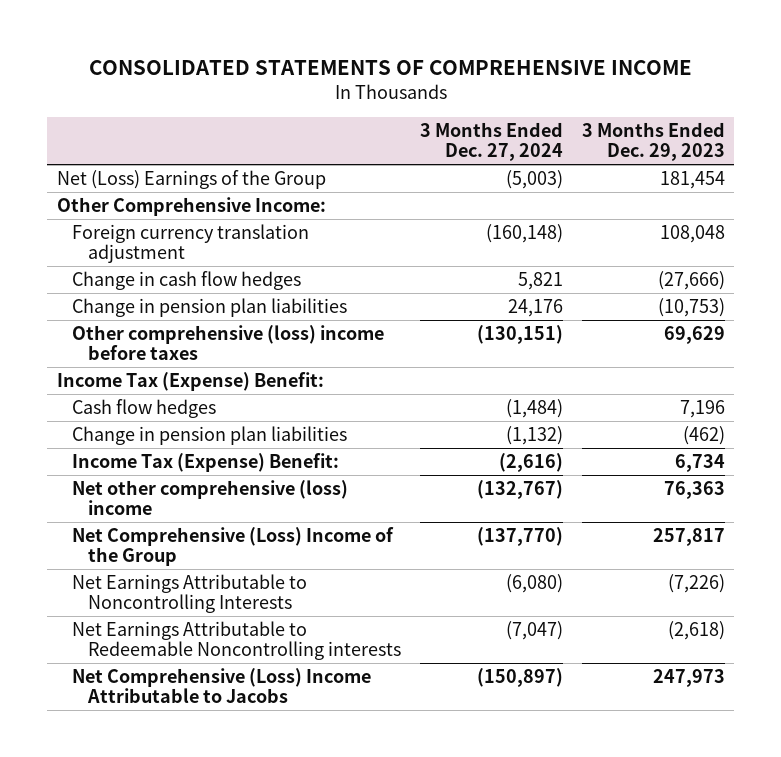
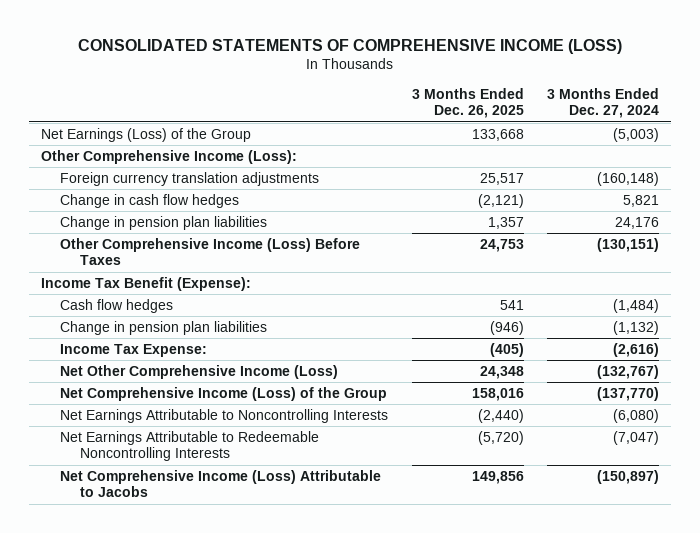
- CONSOLIDATED STATEMENTS OF COMPREHENSIVE INCOME
+ CONSOLIDATED STATEMENTS OF COMPREHENSIVE INCOME (LOSS)
- | 3 Months Ended Dec. 27, 2024 | 3 Months Ended Dec. 29, 2023
+ | 3 Months Ended Dec. 26, 2025 | 3 Months Ended Dec. 27, 2024
- Net (Loss) Earnings of the Group | (5,003) | 181,454
- Other Comprehensive Income:
- Foreign currency translation adjustment | (160,148) | 108,048
+ Net Earnings (Loss) of the Group | 133,668 | (5,003)
+ Other Comprehensive Income (Loss):
+ Foreign currency translation adjustments | 25,517 | (160,148)
- Other comprehensive (loss) income before taxes | (130,151) | 69,629
- Income Tax (Expense) Benefit:
+ Other Comprehensive Income (Loss) Before Taxes | 24,753 | (130,151)
+ Income Tax Benefit (Expense):
- Income Tax (Expense) Benefit: | (2,616) | 6,734
- Net other comprehensive (loss) income | (132,767) | 76,363
- Net Comprehensive (Loss) Income of the Group | (137,770) | 257,817
+ Income Tax Expense: | (405) | (2,616)
+ Net Other Comprehensive Income (Loss) | 24,348 | (132,767)
+ Net Comprehensive Income (Loss) of the Group | 158,016 | (137,770)
- Net Earnings Attributable to Redeemable Noncontrolling interests | (7,047) | (2,618)
- Net Comprehensive (Loss) Income Attributable to Jacobs | (150,897) | 247,973
+ Net Earnings Attributable to Redeemable Noncontrolling Interests | (5,720) | (7,047)
+ Net Comprehensive Income (Loss) Attributable to Jacobs | 149,856 | (150,897)

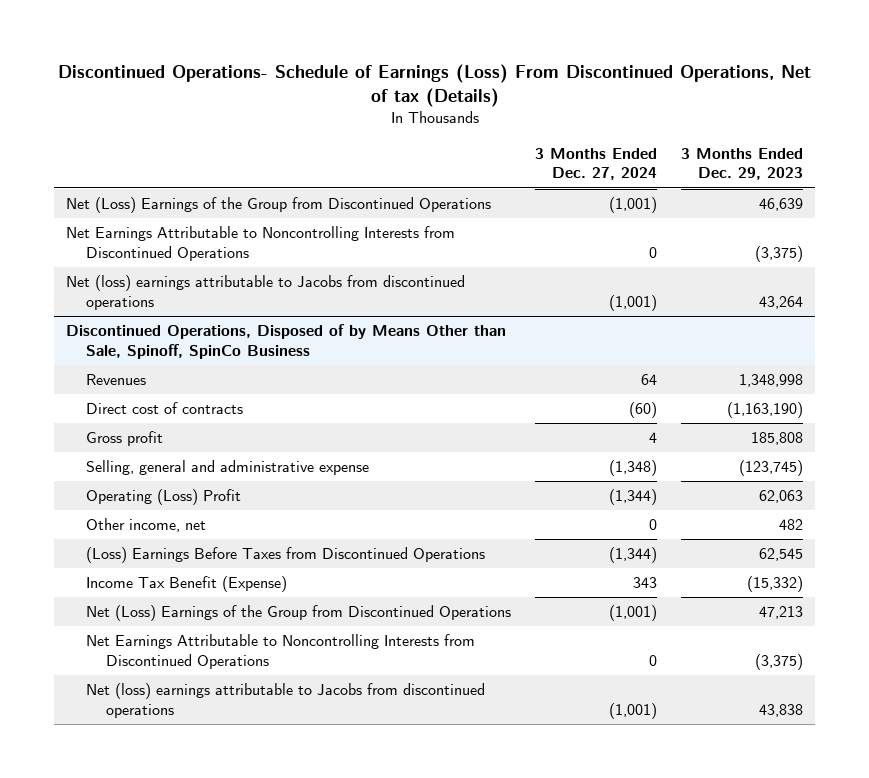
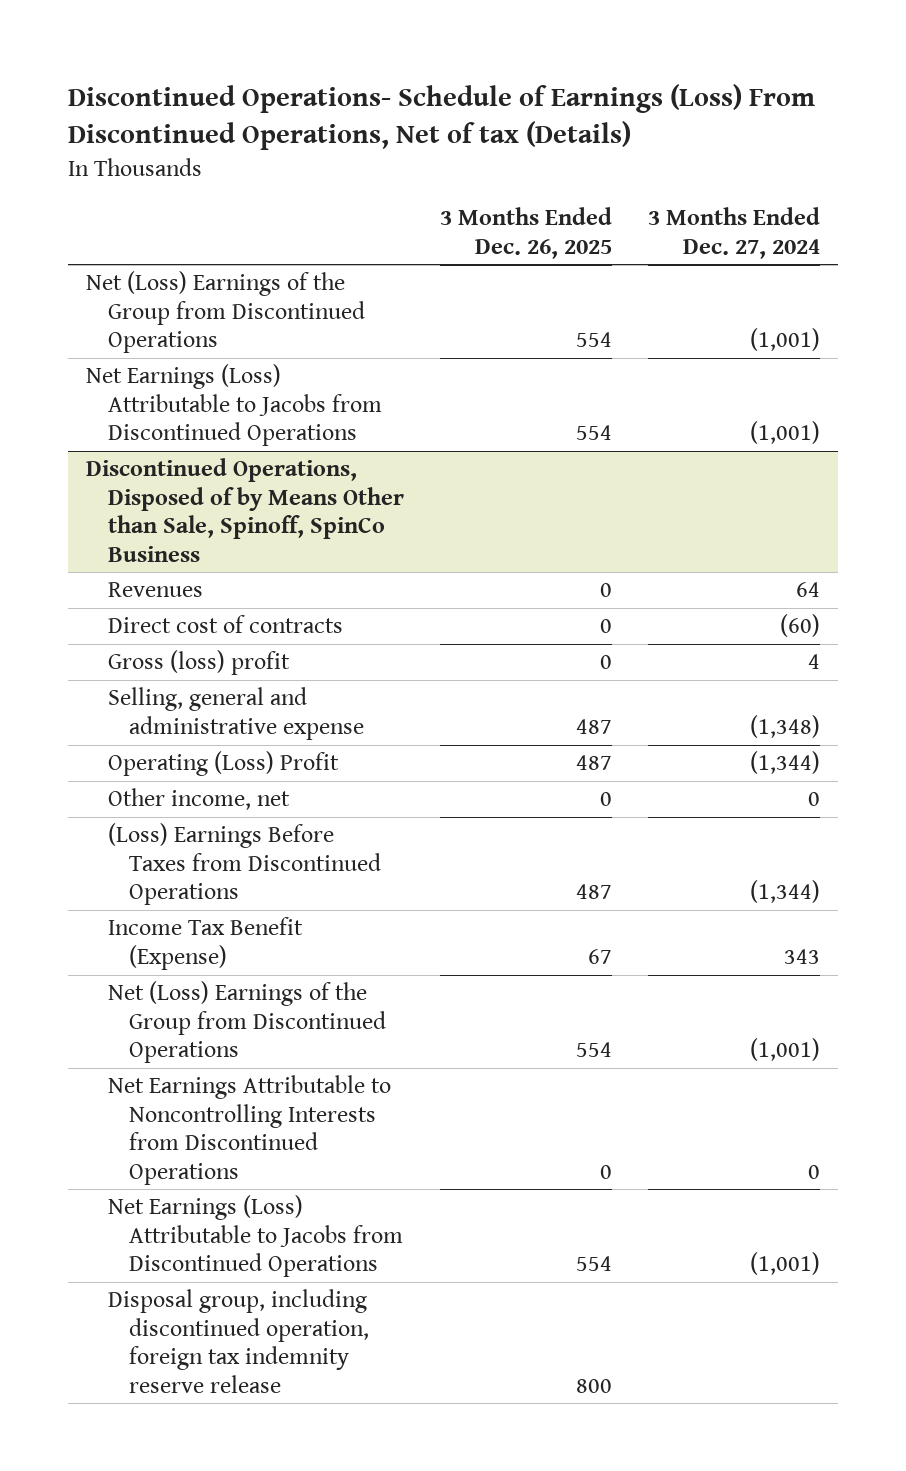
- | 3 Months Ended Dec. 27, 2024 | 3 Months Ended Dec. 29, 2023
+ | 3 Months Ended Dec. 26, 2025 | 3 Months Ended Dec. 27, 2024
- Net Earnings Attributable to Noncontrolling Interests from Discontinued Operations | 0 | (3,375)
- Net (loss) earnings attributable to Jacobs from discontinued operations | (1,001) | 43,264
+ Net Earnings (Loss) Attributable to Jacobs from Discontinued Operations | 554 | (1,001)
@ Discontinued Operations, Disposed of by Means Other than Sale, Spinoff, SpinCo Business
- Gross profit | 4 | 185,808
+ Gross (loss) profit | 0 | 4
- Net (loss) earnings attributable to Jacobs from discontinued operations | (1,001) | 43,838
+ Net Earnings (Loss) Attributable to Jacobs from Discontinued Operations | 554 | (1,001)
+ Disposal group, including discontinued operation, foreign tax indemnity reserve release | 800 |

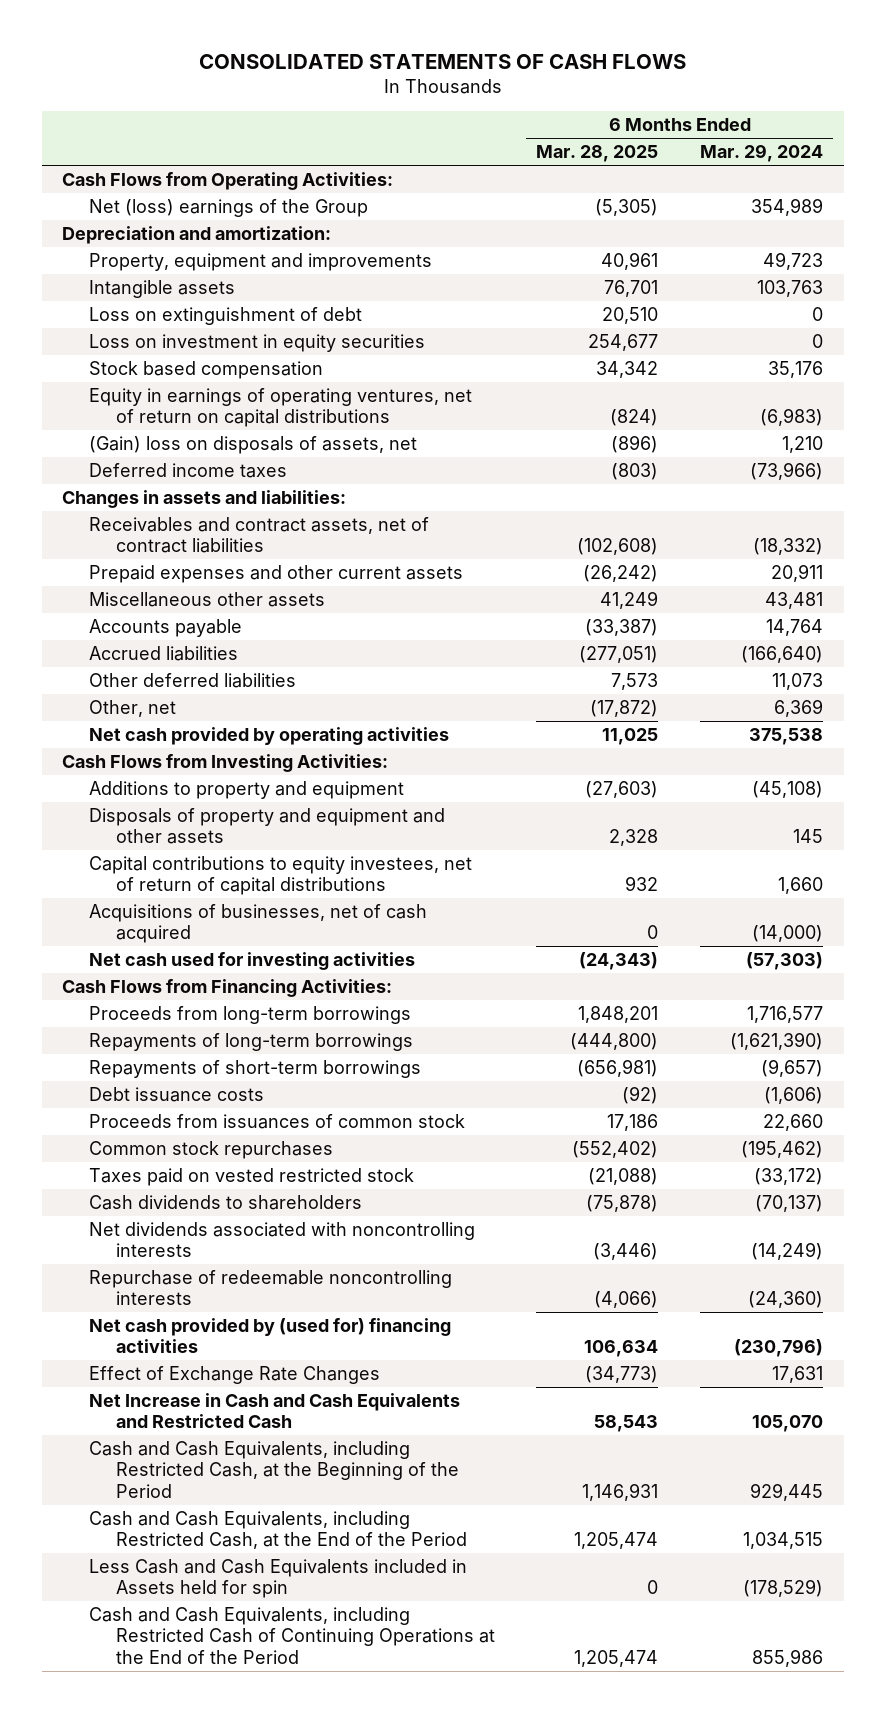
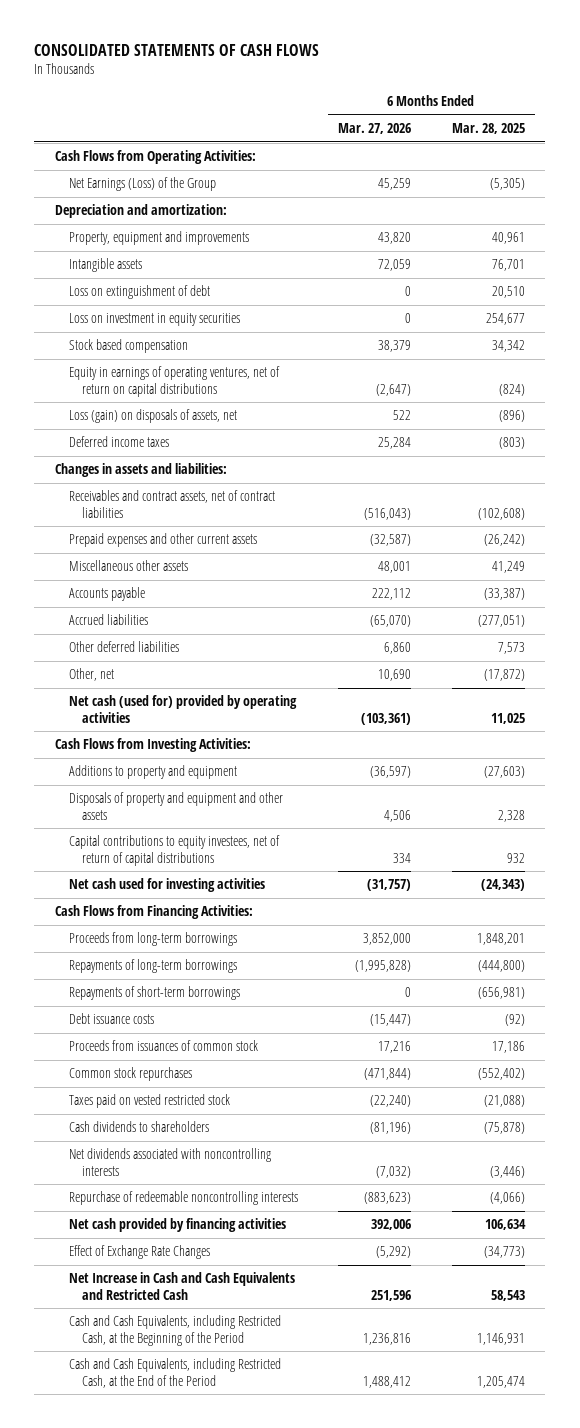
- | 6 Months Ended Mar. 28, 2025 | 6 Months Ended Mar. 29, 2024
+ | 6 Months Ended Mar. 27, 2026 | 6 Months Ended Mar. 28, 2025
- Net (loss) earnings of the Group | (5,305) | 354,989
+ Net Earnings (Loss) of the Group | 45,259 | (5,305)
- (Gain) loss on disposals of assets, net | (896) | 1,210
+ Loss (gain) on disposals of assets, net | 522 | (896)
- Net cash provided by operating activities | 11,025 | 375,538
+ Net cash (used for) provided by operating activities | (103,361) | 11,025
- Acquisitions of businesses, net of cash acquired | 0 | (14,000)
- Net cash provided by (used for) financing activities | 106,634 | (230,796)
+ Net cash provided by financing activities | 392,006 | 106,634
- Less Cash and Cash Equivalents included in Assets held for spin | 0 | (178,529)
- Cash and Cash Equivalents, including Restricted Cash of Continuing Operations at the End of the Period | 1,205,474 | 855,986

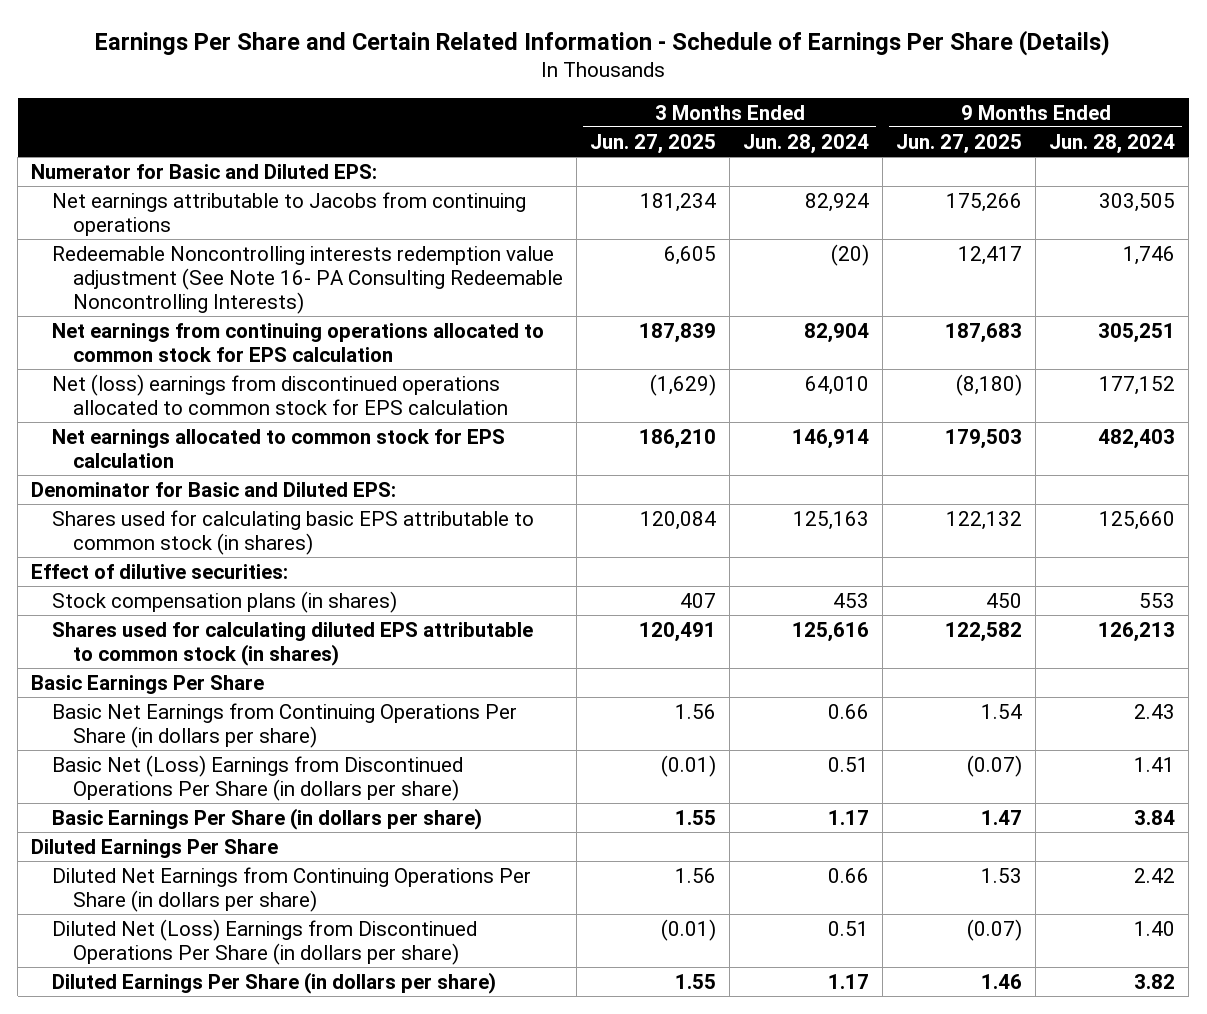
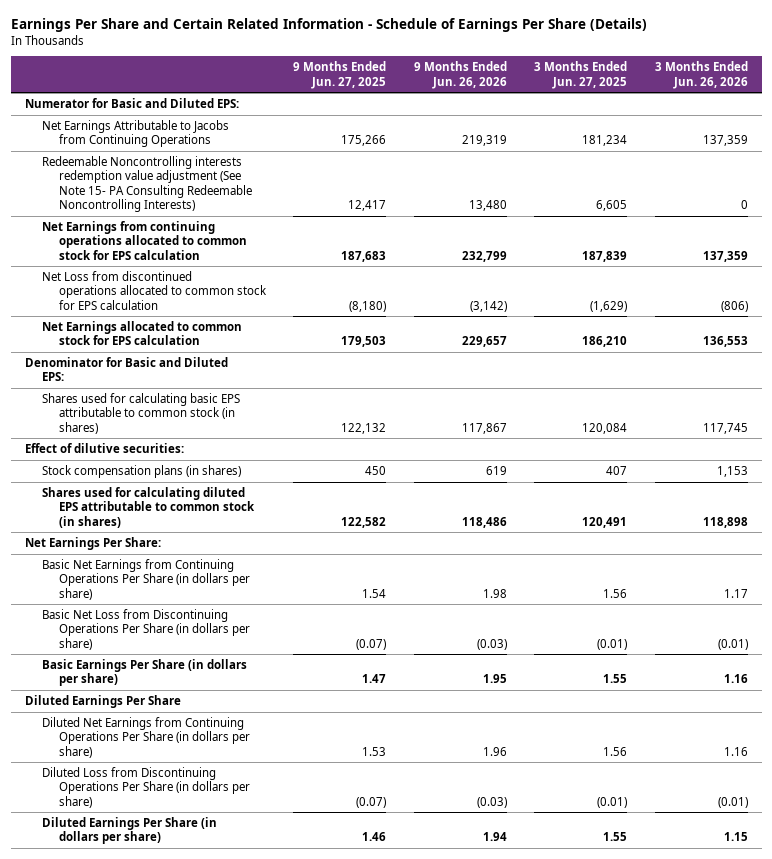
- | 3 Months Ended Jun. 27, 2025 | 3 Months Ended Jun. 28, 2024 | 9 Months Ended Jun. 27, 2025 | 9 Months Ended Jun. 28, 2024
+ | 9 Months Ended Jun. 27, 2025 | 9 Months Ended Jun. 26, 2026 | 3 Months Ended Jun. 27, 2025 | 3 Months Ended Jun. 26, 2026
- Net earnings attributable to Jacobs from continuing operations | 181,234 | 82,924 | 175,266 | 303,505
- Redeemable Noncontrolling interests redemption value adjustment (See Note 16- PA Consulting Redeemable Noncontrolling Interests) | 6,605 | (20) | 12,417 | 1,746
- Net earnings from continuing operations allocated to common stock for EPS calculation | 187,839 | 82,904 | 187,683 | 305,251
- Net (loss) earnings from discontinued operations allocated to common stock for EPS calculation | (1,629) | 64,010 | (8,180) | 177,152
- Net earnings allocated to common stock for EPS calculation | 186,210 | 146,914 | 179,503 | 482,403
+ Net Earnings Attributable to Jacobs from Continuing Operations | 175,266 | 219,319 | 181,234 | 137,359
+ Redeemable Noncontrolling interests redemption value adjustment (See Note 15- PA Consulting Redeemable Noncontrolling Interests) | 12,417 | 13,480 | 6,605 | 0
+ Net Earnings from continuing operations allocated to common stock for EPS calculation | 187,683 | 232,799 | 187,839 | 137,359
+ Net Loss from discontinued operations allocated to common stock for EPS calculation | (8,180) | (3,142) | (1,629) | (806)
+ Net Earnings allocated to common stock for EPS calculation | 179,503 | 229,657 | 186,210 | 136,553
- Basic Earnings Per Share
+ Net Earnings Per Share:
- Basic Net (Loss) Earnings from Discontinued Operations Per Share (in dollars per share) | (0.01) | 0.51 | (0.07) | 1.41
+ Basic Net Loss from Discontinuing Operations Per Share (in dollars per share) | (0.07) | (0.03) | (0.01) | (0.01)
- Diluted Net (Loss) Earnings from Discontinued Operations Per Share (in dollars per share) | (0.01) | 0.51 | (0.07) | 1.40
+ Diluted Loss from Discontinuing Operations Per Share (in dollars per share) | (0.07) | (0.03) | (0.01) | (0.01)

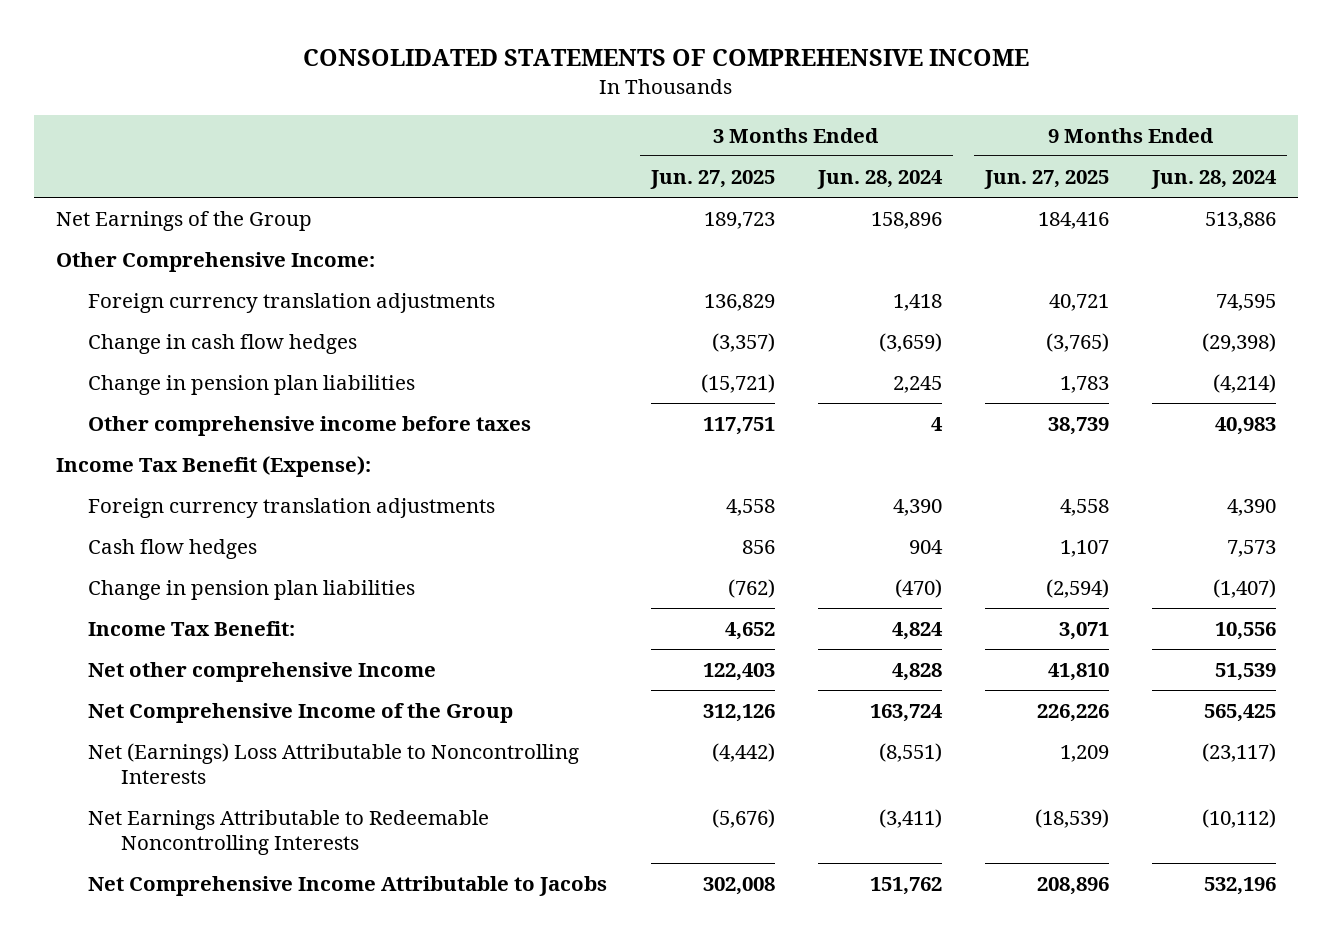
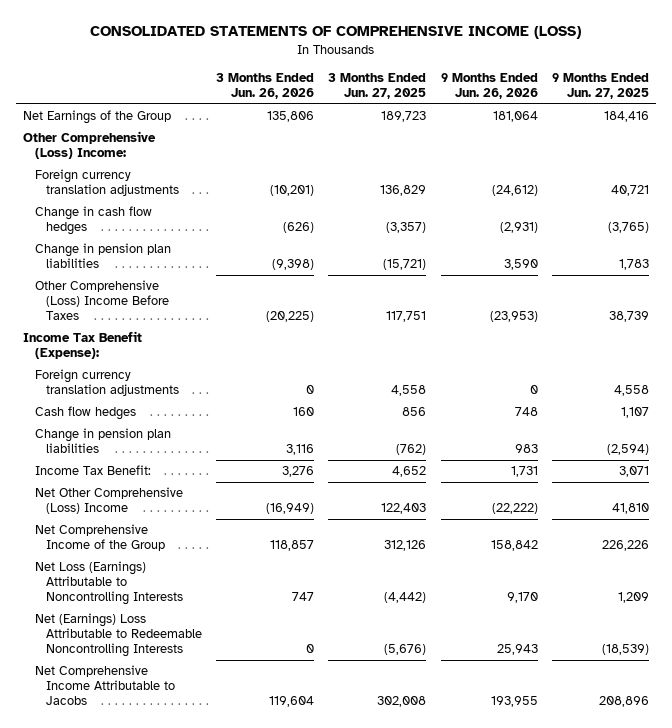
- CONSOLIDATED STATEMENTS OF COMPREHENSIVE INCOME
+ CONSOLIDATED STATEMENTS OF COMPREHENSIVE INCOME (LOSS)
- | 3 Months Ended Jun. 27, 2025 | 3 Months Ended Jun. 28, 2024 | 9 Months Ended Jun. 27, 2025 | 9 Months Ended Jun. 28, 2024
+ | 3 Months Ended Jun. 26, 2026 | 3 Months Ended Jun. 27, 2025 | 9 Months Ended Jun. 26, 2026 | 9 Months Ended Jun. 27, 2025
- Other Comprehensive Income:
+ Other Comprehensive (Loss) Income:
- Other comprehensive income before taxes | 117,751 | 4 | 38,739 | 40,983
+ Other Comprehensive (Loss) Income Before Taxes | (20,225) | 117,751 | (23,953) | 38,739
- Net other comprehensive Income | 122,403 | 4,828 | 41,810 | 51,539
+ Net Other Comprehensive (Loss) Income | (16,949) | 122,403 | (22,222) | 41,810
- Net (Earnings) Loss Attributable to Noncontrolling Interests | (4,442) | (8,551) | 1,209 | (23,117)
- Net Earnings Attributable to Redeemable Noncontrolling Interests | (5,676) | (3,411) | (18,539) | (10,112)
+ Net Loss (Earnings) Attributable to Noncontrolling Interests | 747 | (4,442) | 9,170 | 1,209
+ Net (Earnings) Loss Attributable to Redeemable Noncontrolling Interests | 0 | (5,676) | 25,943 | (18,539)

